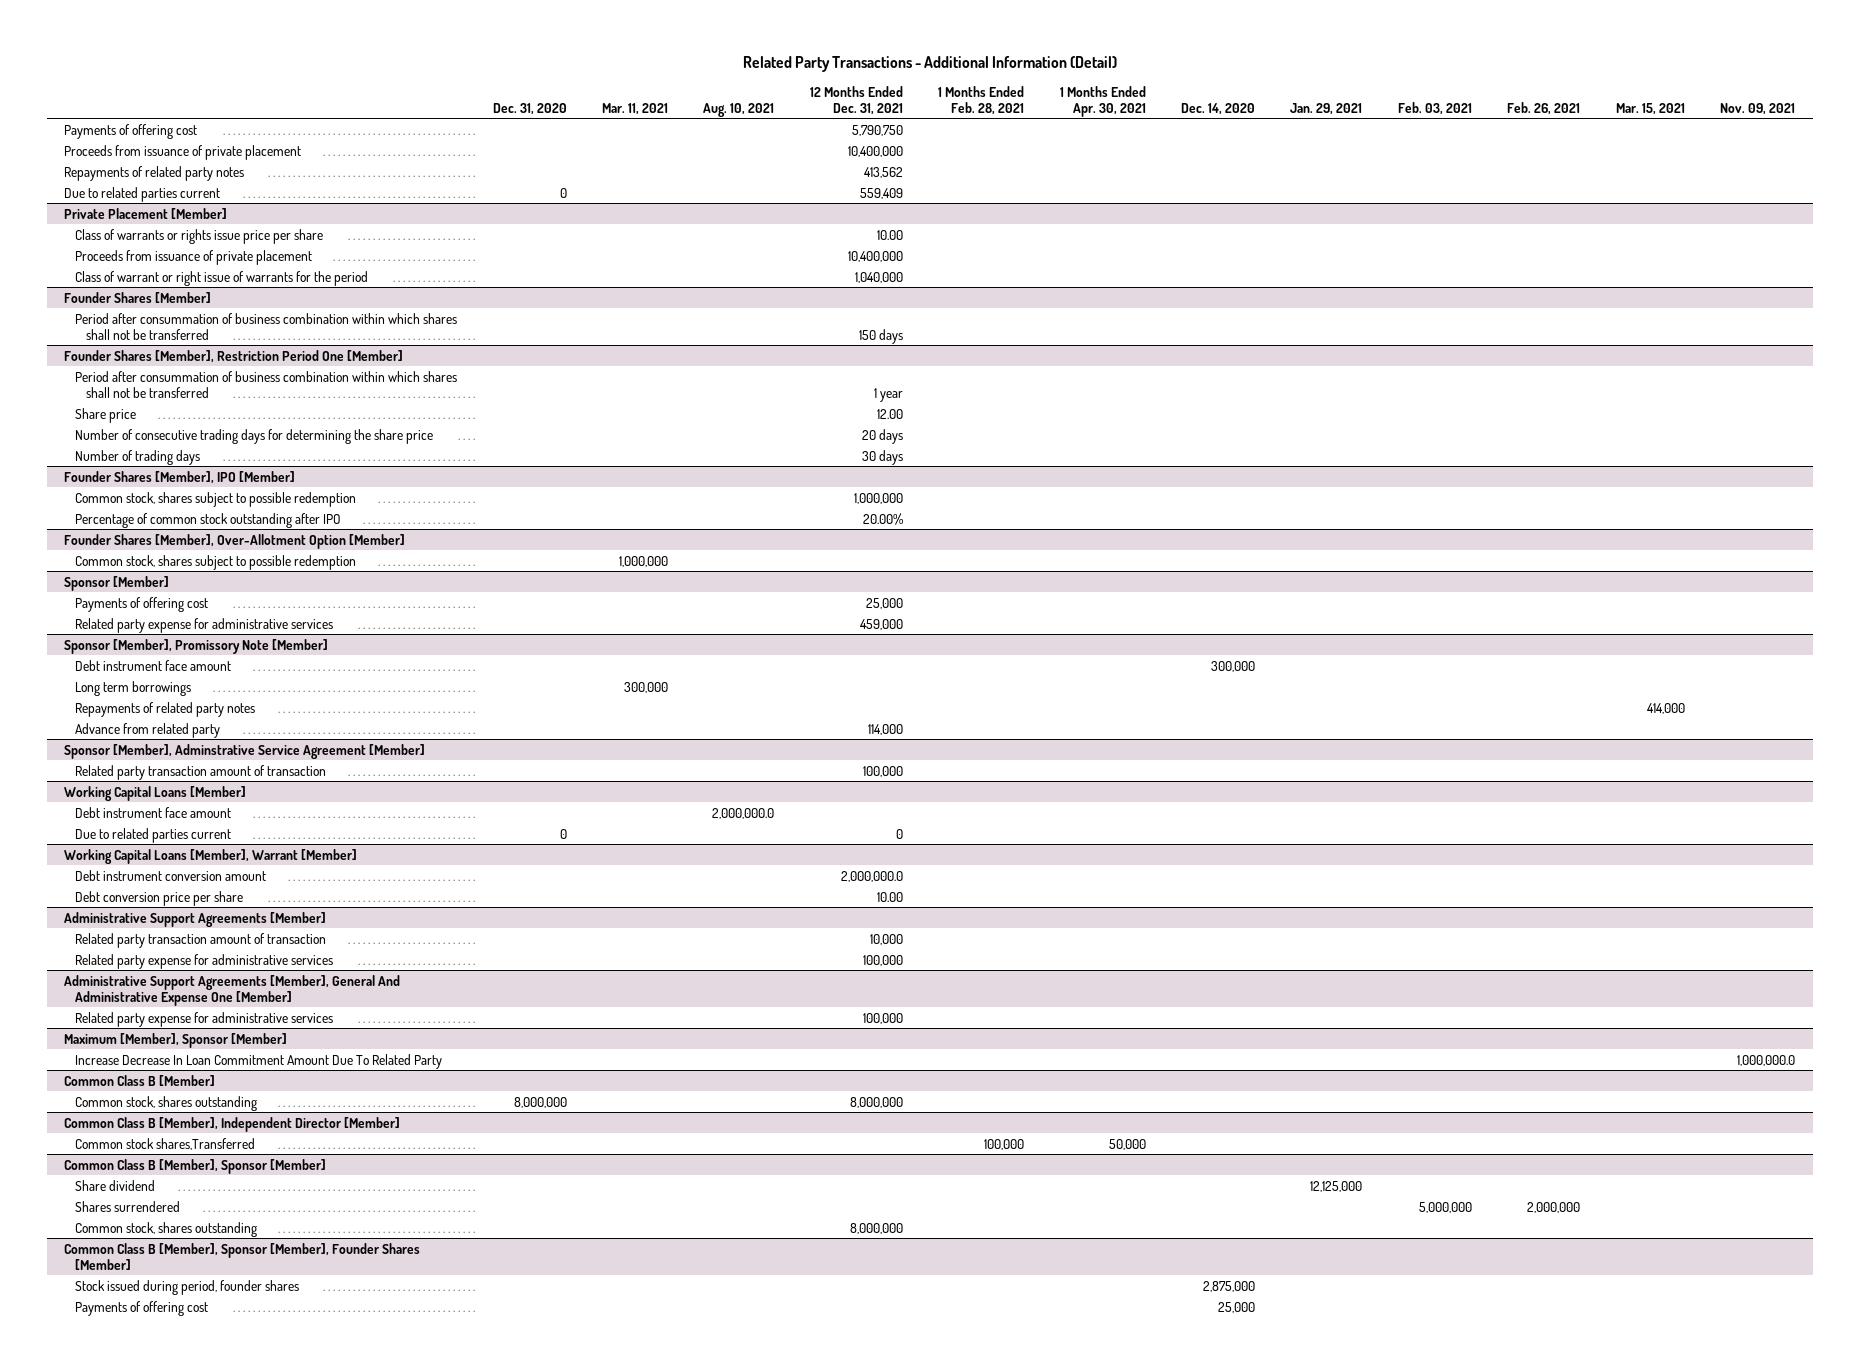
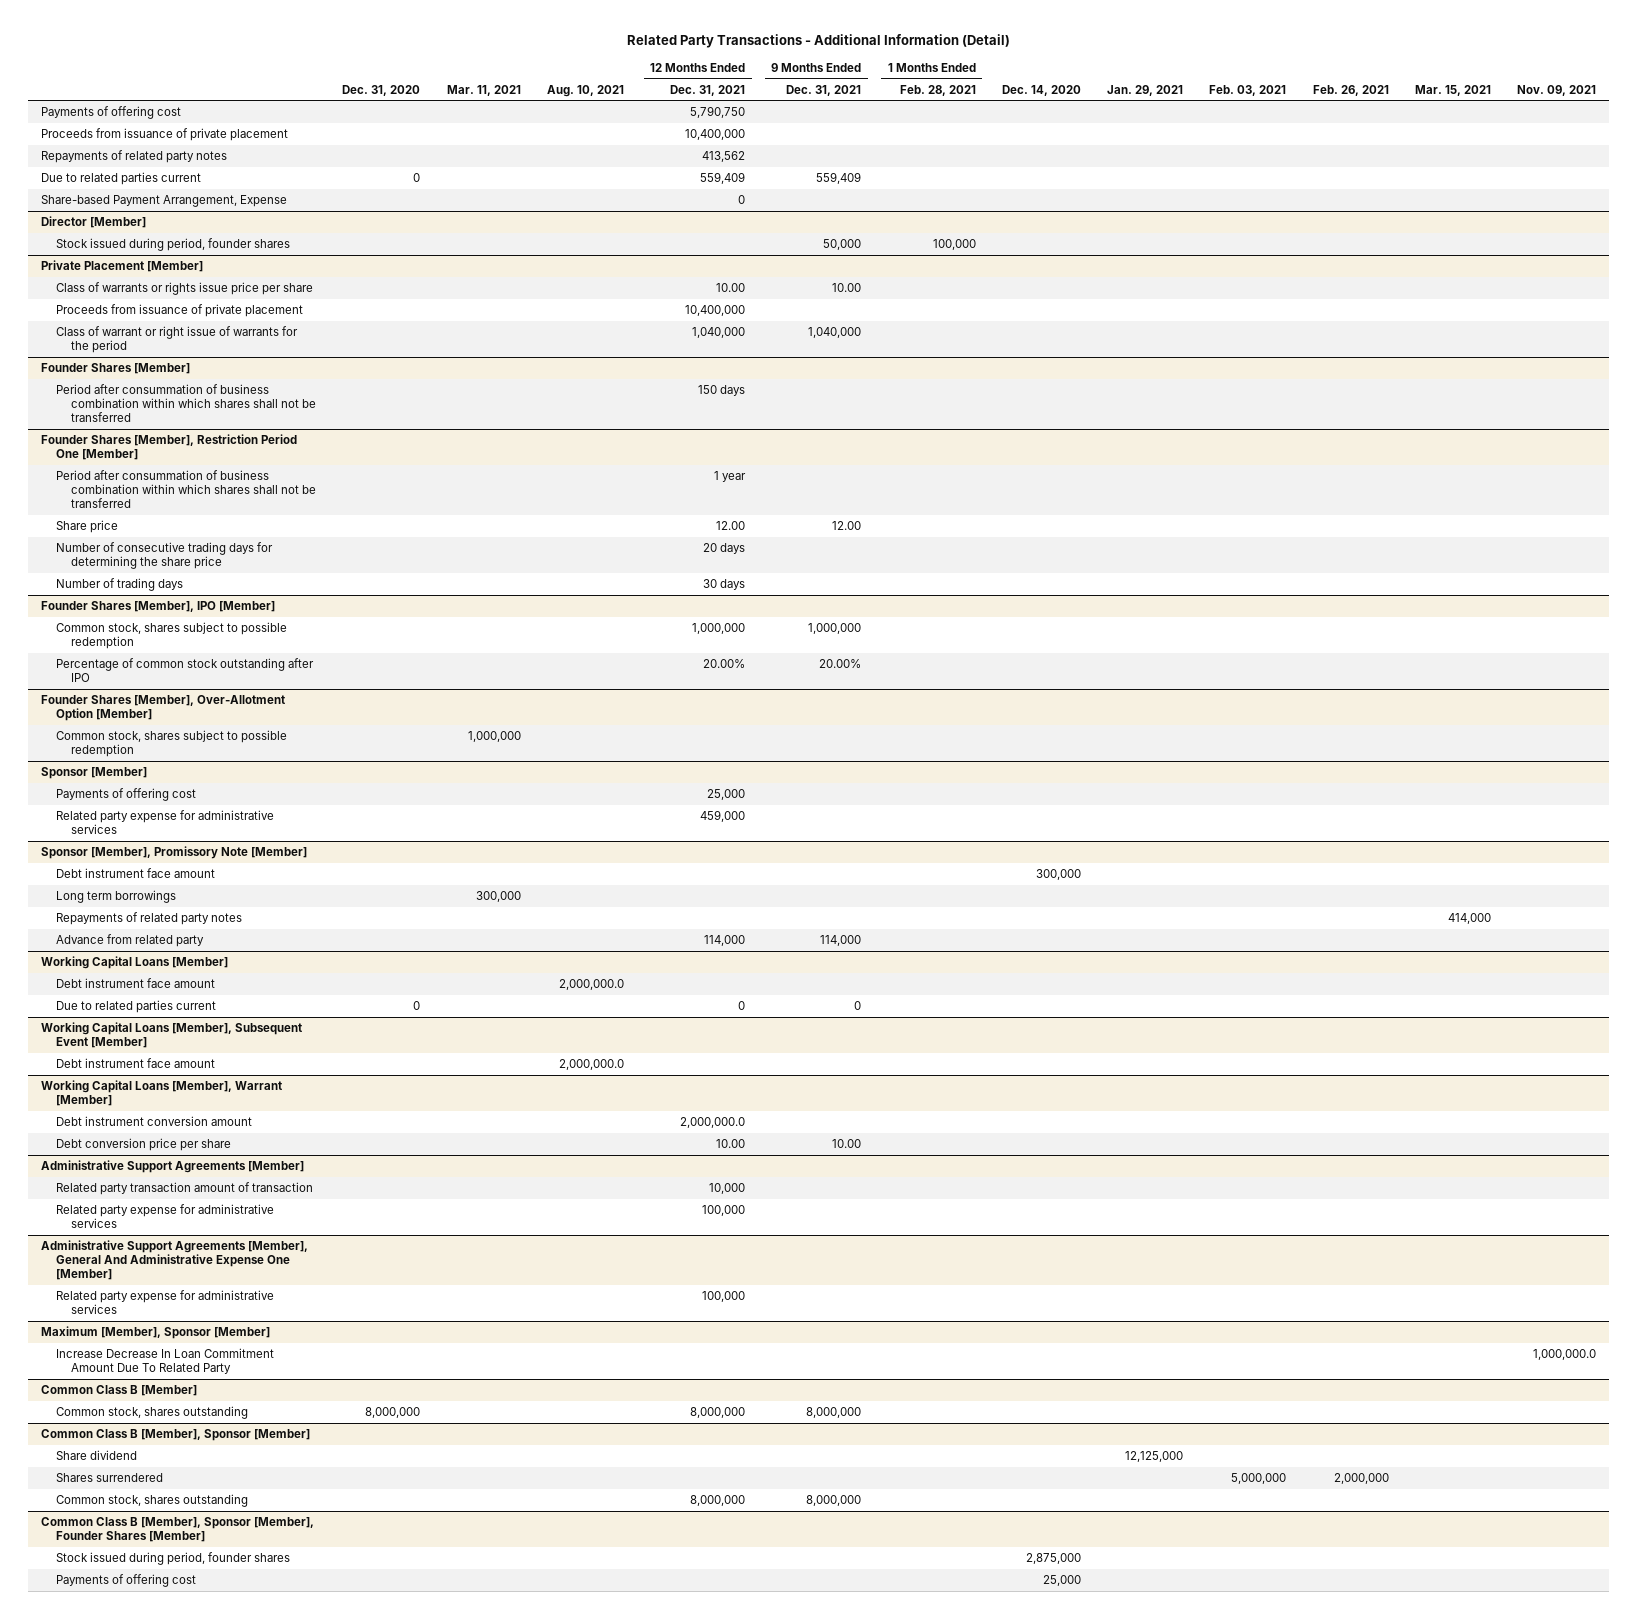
- | Dec. 31, 2020 | Mar. 11, 2021 | Aug. 10, 2021 | 12 Months Ended Dec. 31, 2021 | 1 Months Ended Feb. 28, 2021 | 1 Months Ended Apr. 30, 2021 | Dec. 14, 2020 | Jan. 29, 2021 | Feb. 03, 2021 | Feb. 26, 2021 | Mar. 15, 2021 | Nov. 09, 2021
+ | Dec. 31, 2020 | Mar. 11, 2021 | Aug. 10, 2021 | 12 Months Ended Dec. 31, 2021 | 9 Months Ended Dec. 31, 2021 | 1 Months Ended Feb. 28, 2021 | Dec. 14, 2020 | Jan. 29, 2021 | Feb. 03, 2021 | Feb. 26, 2021 | Mar. 15, 2021 | Nov. 09, 2021
+ Share-based Payment Arrangement, Expense | | | | 0 | | | | | | | |
+ Director [Member]
+ Stock issued during period, founder shares | | | | | 50,000 | 100,000 | | | | | |
- Sponsor [Member], Adminstrative Service Agreement [Member]
- Related party transaction amount of transaction | | | | 100,000 | | | | | | | |
+ Working Capital Loans [Member], Subsequent Event [Member]
+ Debt instrument face amount | | | 2,000,000.0 | | | | | | | | |
- Common Class B [Member], Independent Director [Member]
- Common stock shares,Transferred | | | | | 100,000 | 50,000 | | | | | |

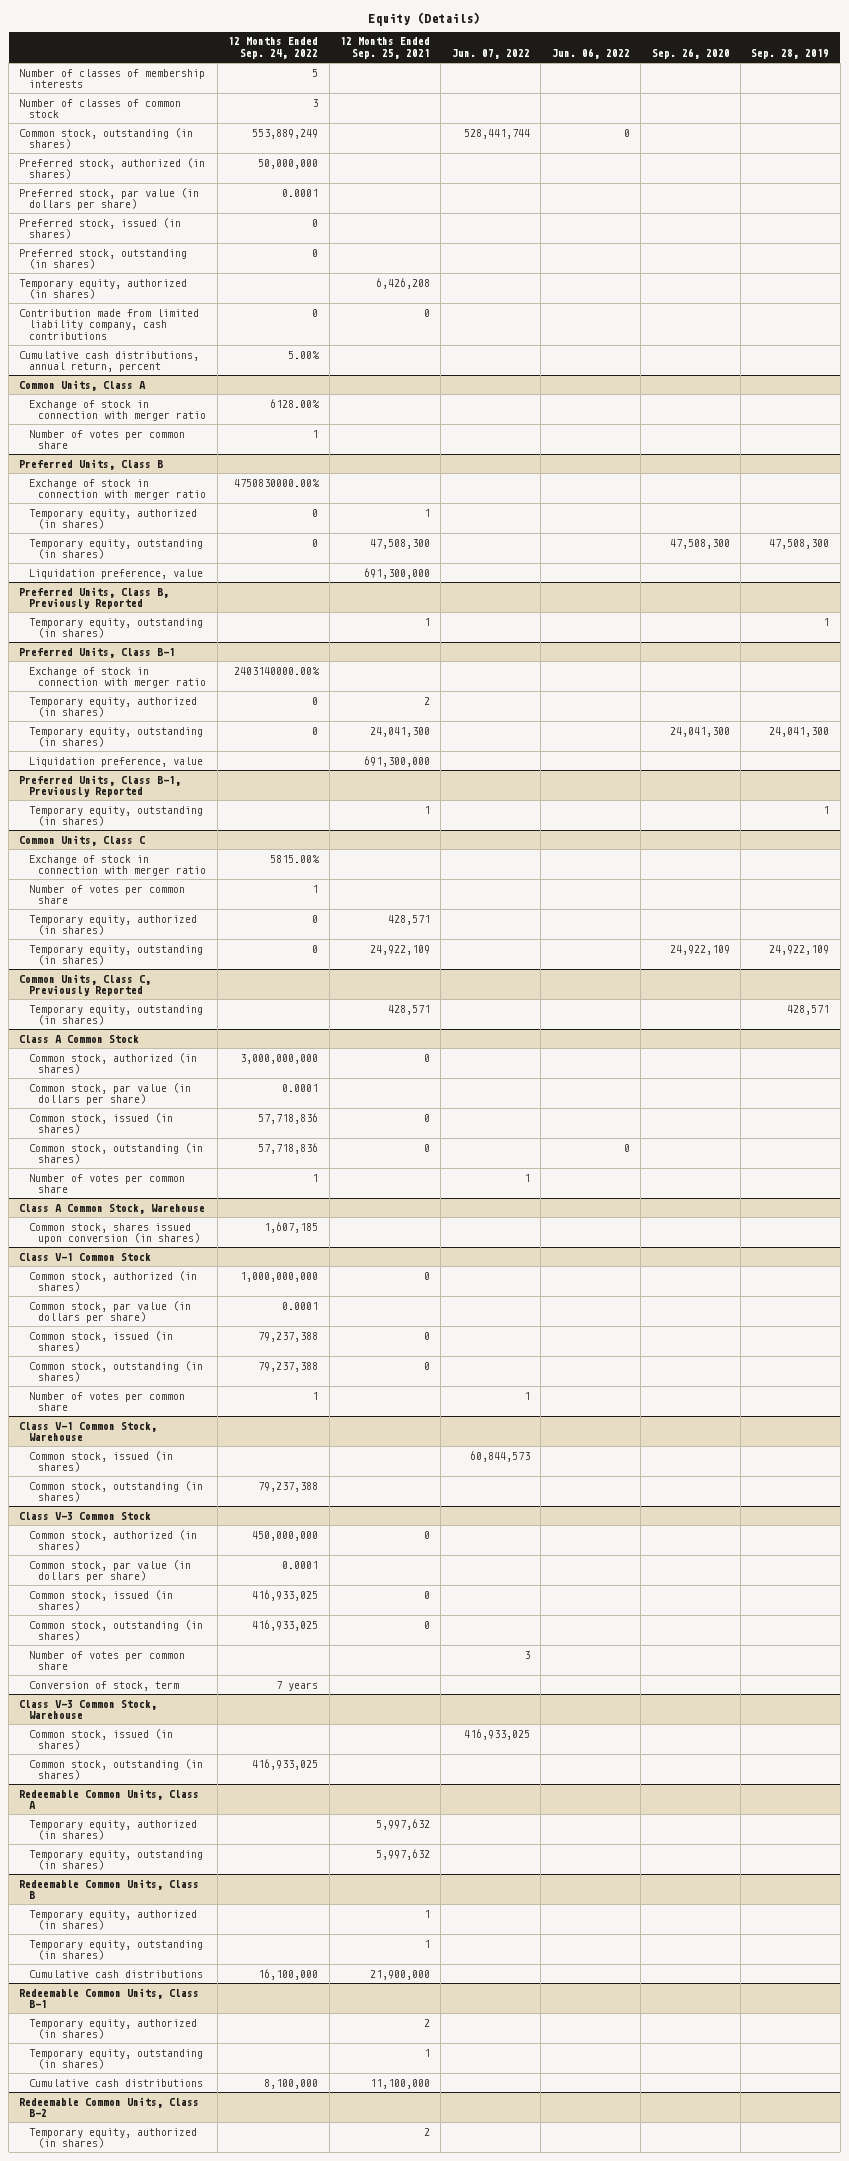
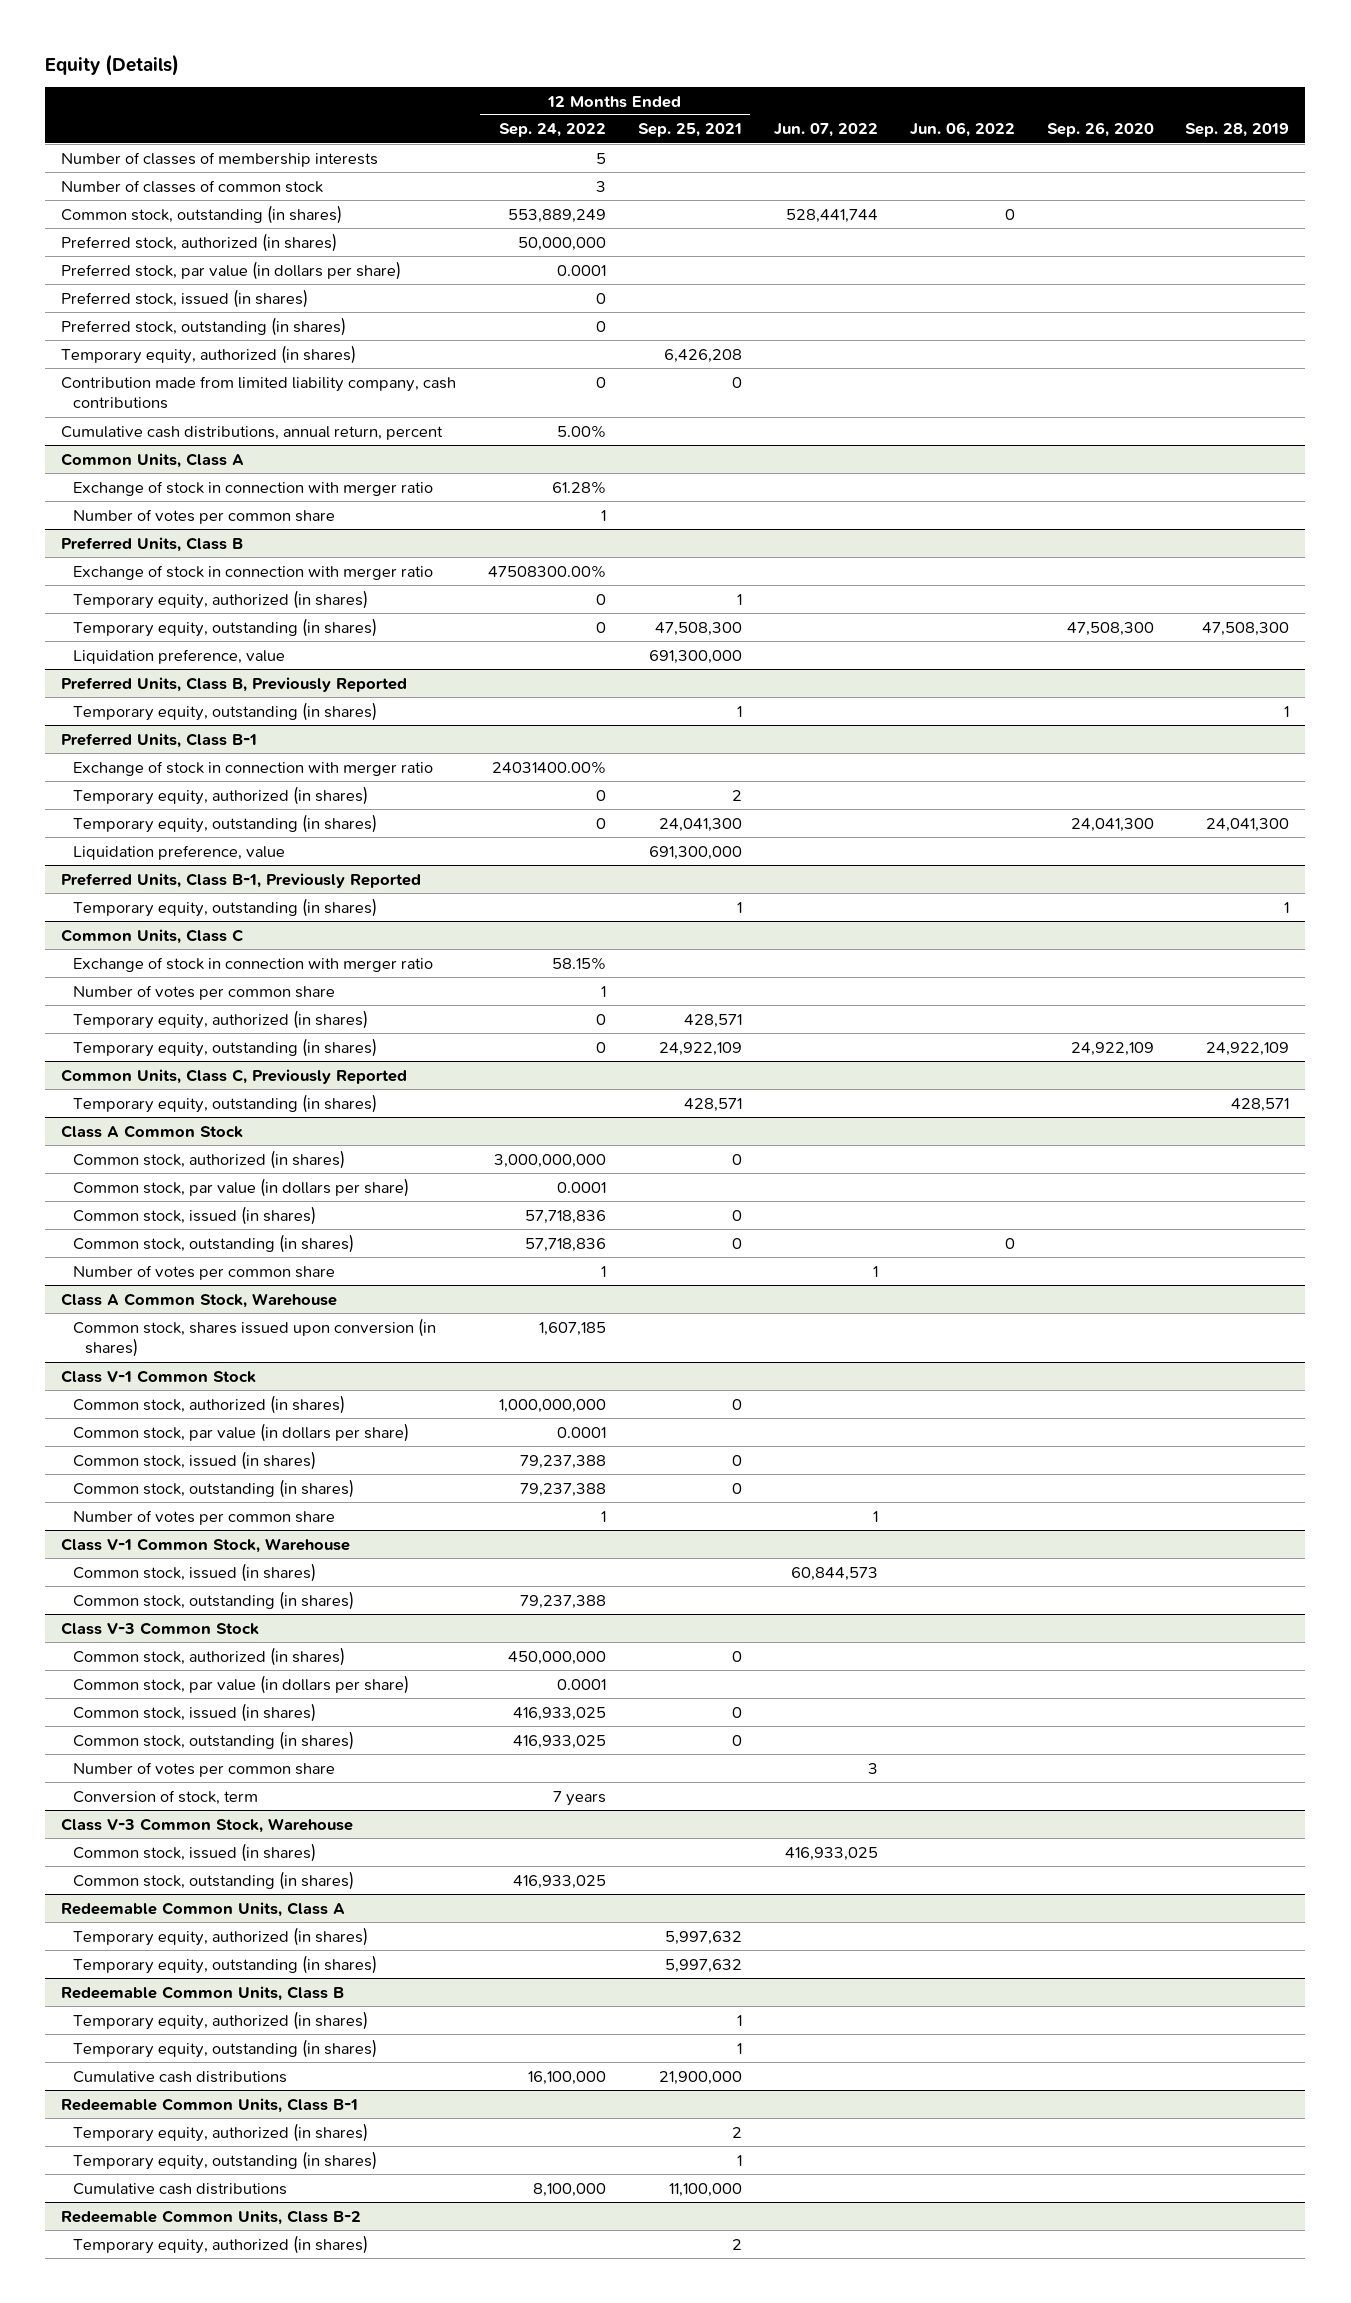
@ Common Units, Class A
- Exchange of stock in connection with merger ratio | 6128.00% | | | | |
+ Exchange of stock in connection with merger ratio | 61.28% | | | | |
@ Preferred Units, Class B
- Exchange of stock in connection with merger ratio | 4750830000.00% | | | | |
+ Exchange of stock in connection with merger ratio | 47508300.00% | | | | |
@ Preferred Units, Class B-1
- Exchange of stock in connection with merger ratio | 2403140000.00% | | | | |
+ Exchange of stock in connection with merger ratio | 24031400.00% | | | | |
@ Common Units, Class C
- Exchange of stock in connection with merger ratio | 5815.00% | | | | |
+ Exchange of stock in connection with merger ratio | 58.15% | | | | |

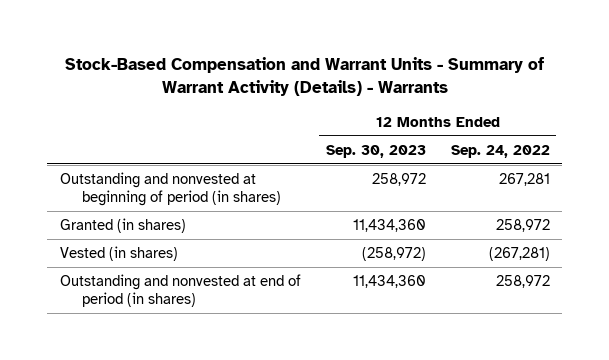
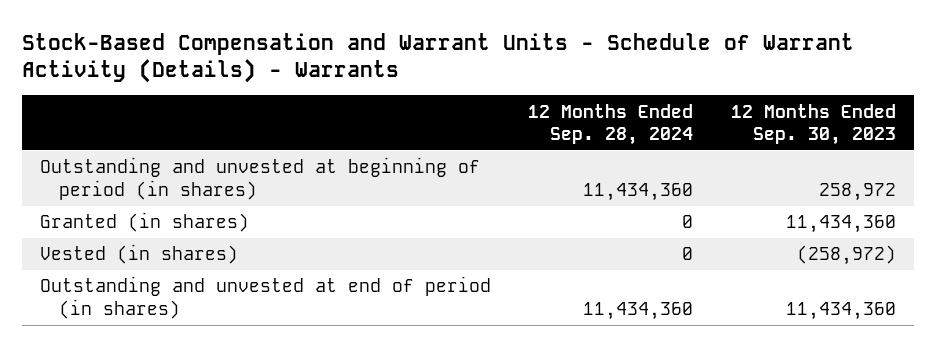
- Stock-Based Compensation and Warrant Units - Summary of Warrant Activity (Details) - Warrants
+ Stock-Based Compensation and Warrant Units - Schedule of Warrant Activity (Details) - Warrants
- | 12 Months Ended Sep. 30, 2023 | 12 Months Ended Sep. 24, 2022
+ | 12 Months Ended Sep. 28, 2024 | 12 Months Ended Sep. 30, 2023
- Outstanding and nonvested at beginning of period (in shares) | 258,972 | 267,281
+ Outstanding and unvested at beginning of period (in shares) | 11,434,360 | 258,972
- Outstanding and nonvested at end of period (in shares) | 11,434,360 | 258,972
+ Outstanding and unvested at end of period (in shares) | 11,434,360 | 11,434,360

